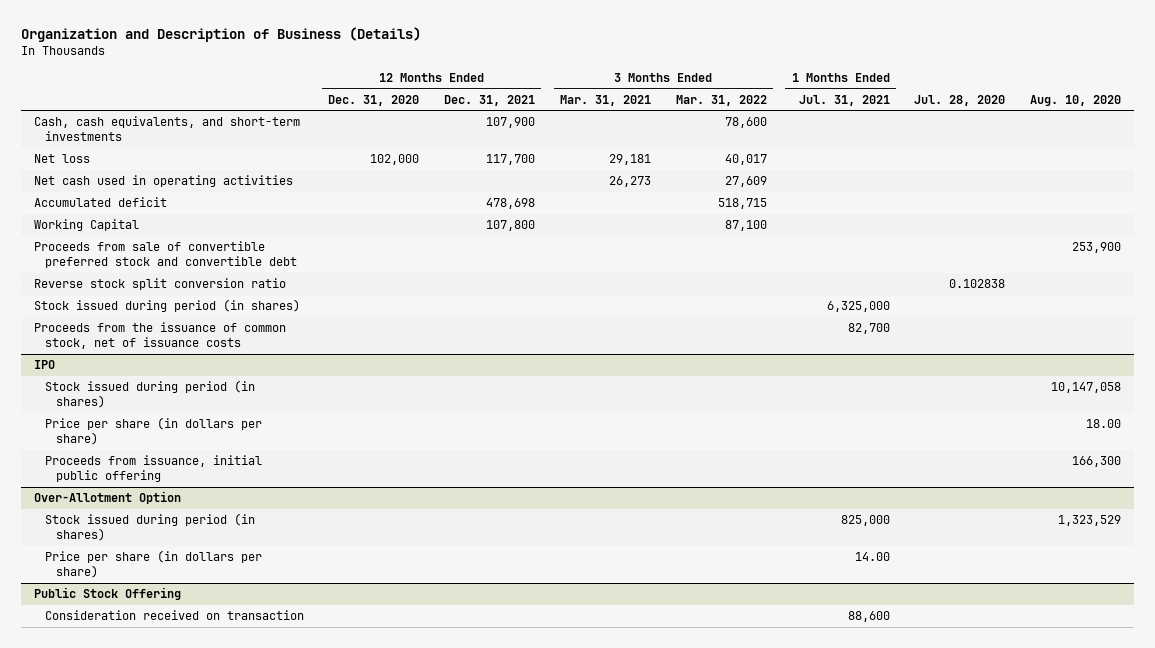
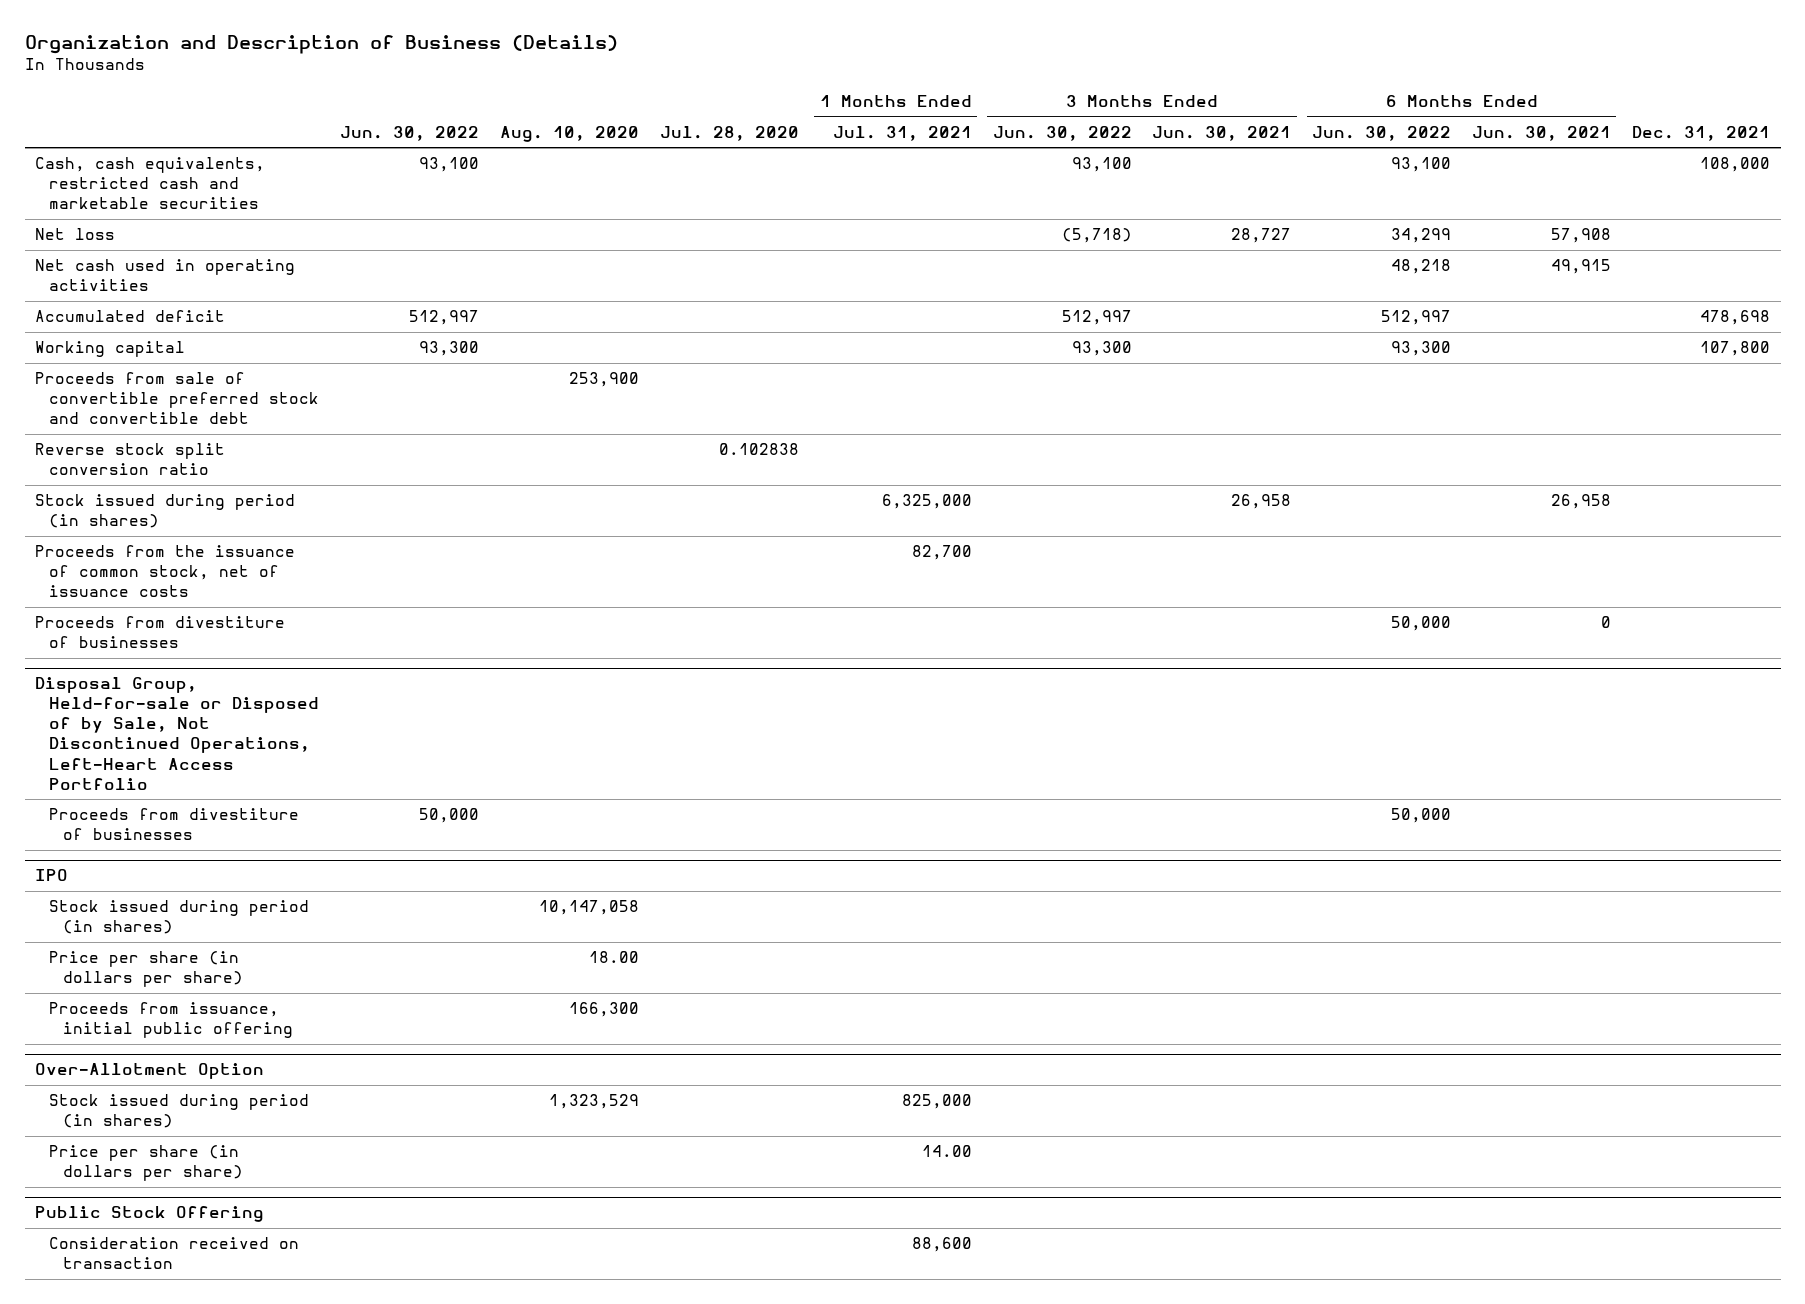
- | 12 Months Ended Dec. 31, 2020 | 12 Months Ended Dec. 31, 2021 | 3 Months Ended Mar. 31, 2021 | 3 Months Ended Mar. 31, 2022 | 1 Months Ended Jul. 31, 2021 | Jul. 28, 2020 | Aug. 10, 2020
+ | Jun. 30, 2022 | Aug. 10, 2020 | Jul. 28, 2020 | 1 Months Ended Jul. 31, 2021 | 3 Months Ended Jun. 30, 2022 | 3 Months Ended Jun. 30, 2021 | 6 Months Ended Jun. 30, 2022 | 6 Months Ended Jun. 30, 2021 | Dec. 31, 2021
- Cash, cash equivalents, and short-term investments | | 107,900 | | 78,600 | | |
+ Cash, cash equivalents, restricted cash and marketable securities | 93,100 | | | | 93,100 | | 93,100 | | 108,000
- Working Capital | | 107,800 | | 87,100 | | |
+ Working capital | 93,300 | | | | 93,300 | | 93,300 | | 107,800
+ Proceeds from divestiture of businesses | | | | | | | 50,000 | 0 |
+ Disposal Group, Held-for-sale or Disposed of by Sale, Not Discontinued Operations, Left-Heart Access Portfolio
+ Proceeds from divestiture of businesses | 50,000 | | | | | | 50,000 | |

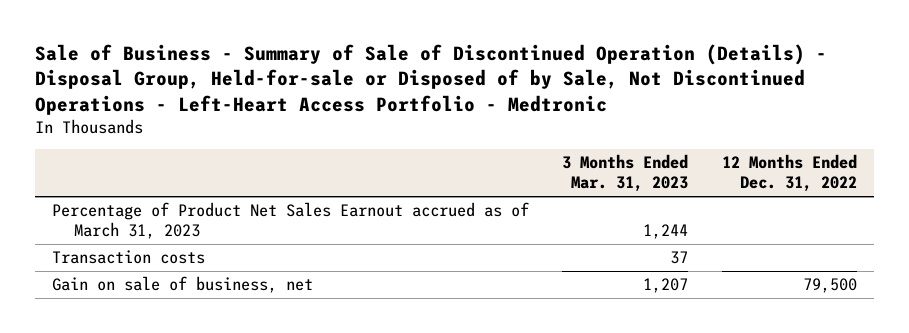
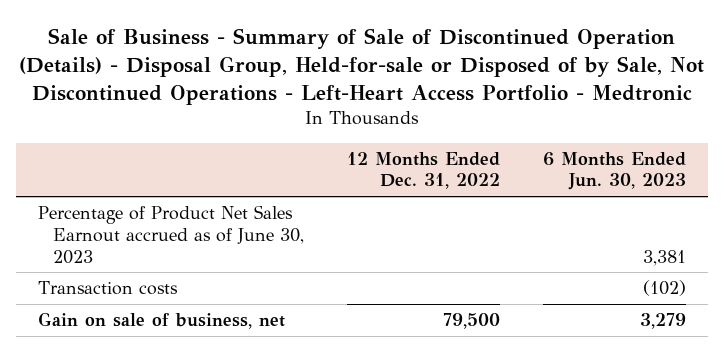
- | 3 Months Ended Mar. 31, 2023 | 12 Months Ended Dec. 31, 2022
+ | 12 Months Ended Dec. 31, 2022 | 6 Months Ended Jun. 30, 2023
- Percentage of Product Net Sales Earnout accrued as of March 31, 2023 | 1,244 |
+ Percentage of Product Net Sales Earnout accrued as of June 30, 2023 | | 3,381

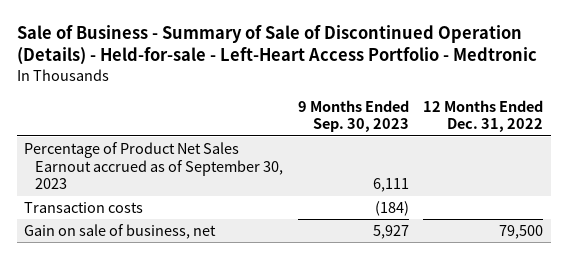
- Sale of Business - Summary of Sale of Discontinued Operation (Details) - Disposal Group, Held-for-sale or Disposed of by Sale, Not Discontinued Operations - Left-Heart Access Portfolio - Medtronic
+ Sale of Business - Summary of Sale of Discontinued Operation (Details) - Held-for-sale - Left-Heart Access Portfolio - Medtronic
- | 12 Months Ended Dec. 31, 2022 | 6 Months Ended Jun. 30, 2023
+ | 9 Months Ended Sep. 30, 2023 | 12 Months Ended Dec. 31, 2022
- Percentage of Product Net Sales Earnout accrued as of June 30, 2023 | | 3,381
+ Percentage of Product Net Sales Earnout accrued as of September 30, 2023 | 6,111 |

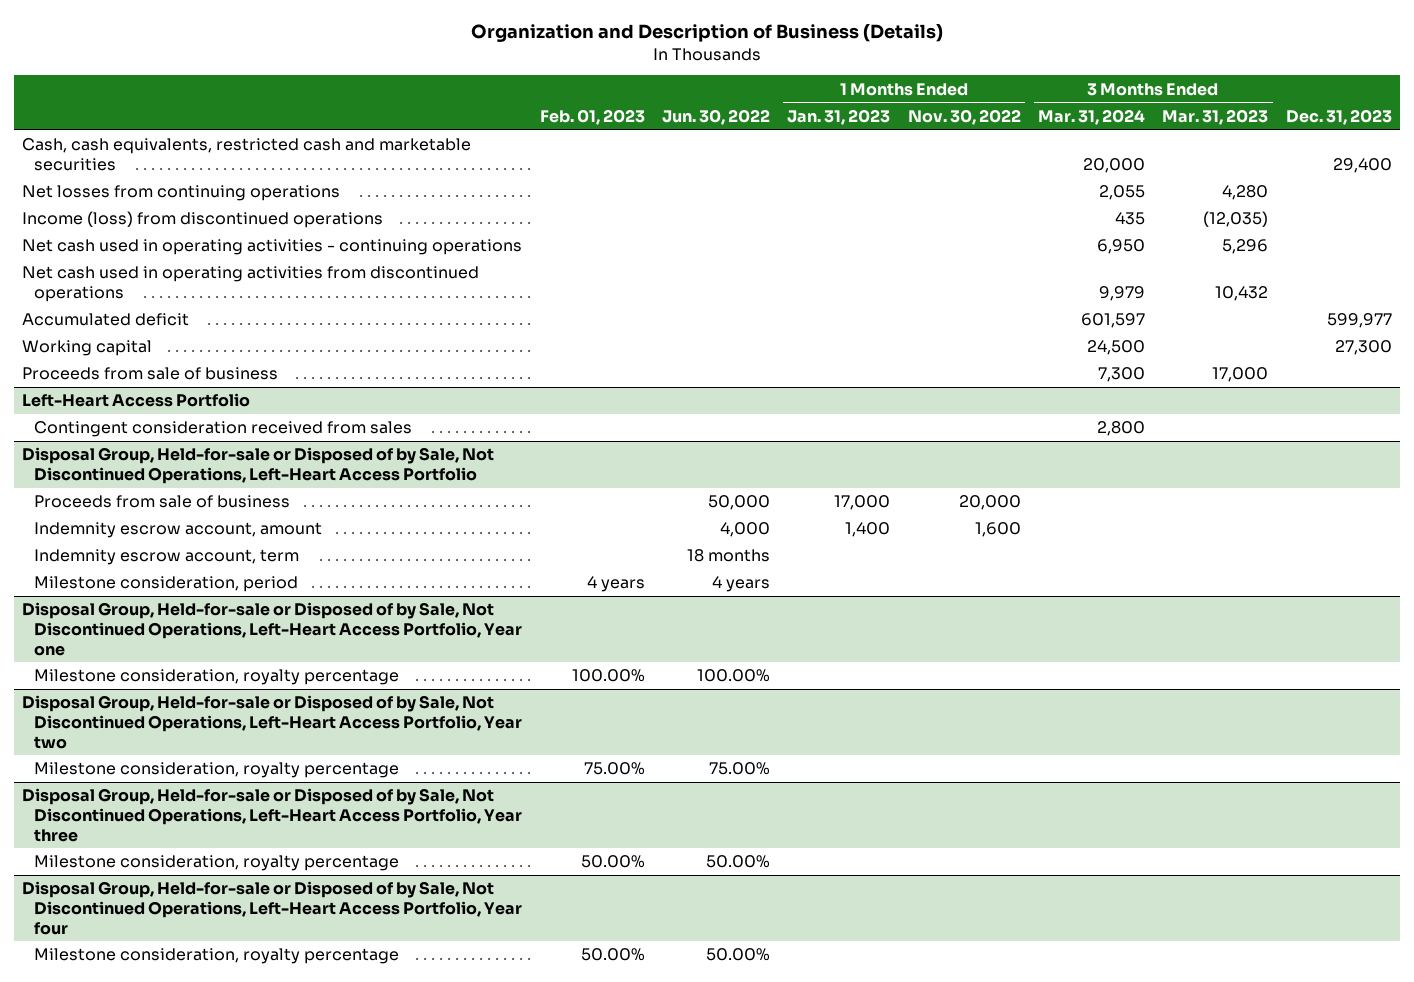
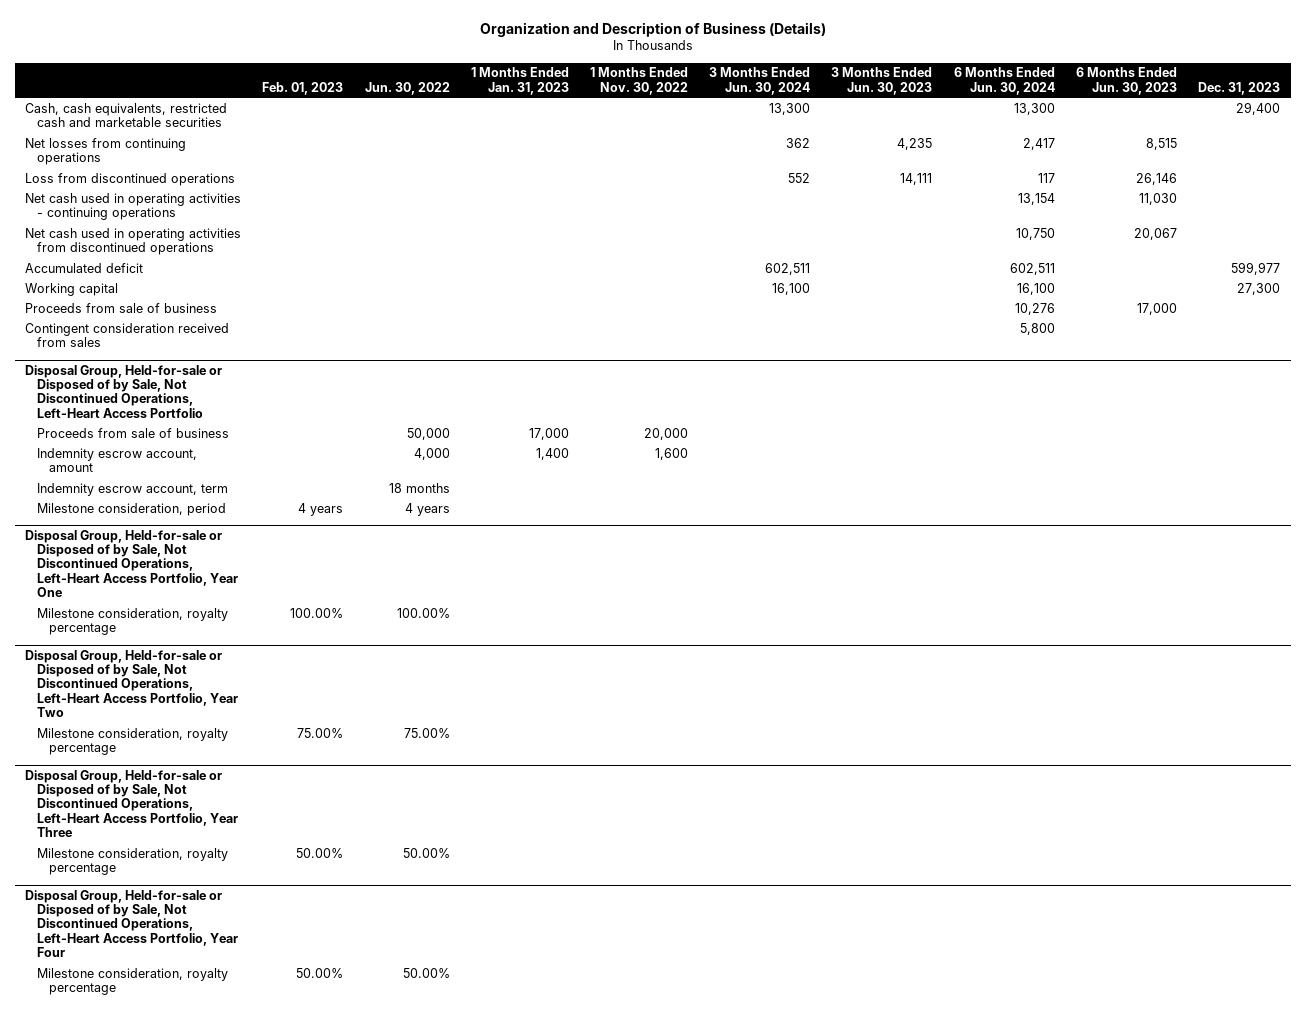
- | Feb. 01, 2023 | Jun. 30, 2022 | 1 Months Ended Jan. 31, 2023 | 1 Months Ended Nov. 30, 2022 | 3 Months Ended Mar. 31, 2024 | 3 Months Ended Mar. 31, 2023 | Dec. 31, 2023
+ | Feb. 01, 2023 | Jun. 30, 2022 | 1 Months Ended Jan. 31, 2023 | 1 Months Ended Nov. 30, 2022 | 3 Months Ended Jun. 30, 2024 | 3 Months Ended Jun. 30, 2023 | 6 Months Ended Jun. 30, 2024 | 6 Months Ended Jun. 30, 2023 | Dec. 31, 2023
- Income (loss) from discontinued operations | | | | | 435 | (12,035) |
+ Loss from discontinued operations | | | | | 552 | 14,111 | 117 | 26,146 |
- Left-Heart Access Portfolio
- Contingent consideration received from sales | | | | | 2,800 | |
+ Contingent consideration received from sales | | | | | | | 5,800 | |
- Disposal Group, Held-for-sale or Disposed of by Sale, Not Discontinued Operations, Left-Heart Access Portfolio, Year one
+ Disposal Group, Held-for-sale or Disposed of by Sale, Not Discontinued Operations, Left-Heart Access Portfolio, Year One
- Disposal Group, Held-for-sale or Disposed of by Sale, Not Discontinued Operations, Left-Heart Access Portfolio, Year two
+ Disposal Group, Held-for-sale or Disposed of by Sale, Not Discontinued Operations, Left-Heart Access Portfolio, Year Two
- Disposal Group, Held-for-sale or Disposed of by Sale, Not Discontinued Operations, Left-Heart Access Portfolio, Year three
+ Disposal Group, Held-for-sale or Disposed of by Sale, Not Discontinued Operations, Left-Heart Access Portfolio, Year Three
- Disposal Group, Held-for-sale or Disposed of by Sale, Not Discontinued Operations, Left-Heart Access Portfolio, Year four
+ Disposal Group, Held-for-sale or Disposed of by Sale, Not Discontinued Operations, Left-Heart Access Portfolio, Year Four

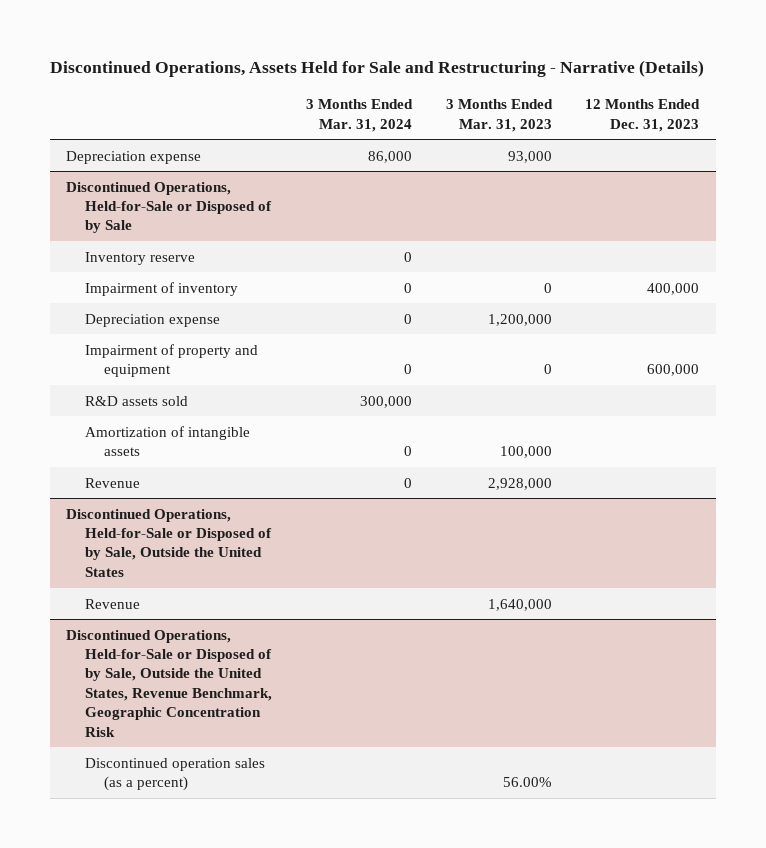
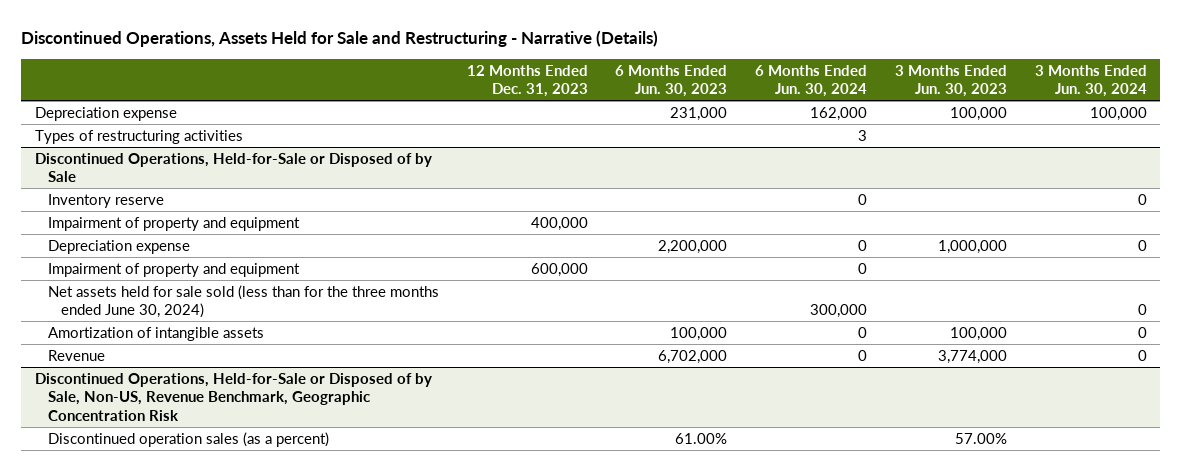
- | 3 Months Ended Mar. 31, 2024 | 3 Months Ended Mar. 31, 2023 | 12 Months Ended Dec. 31, 2023
+ | 12 Months Ended Dec. 31, 2023 | 6 Months Ended Jun. 30, 2023 | 6 Months Ended Jun. 30, 2024 | 3 Months Ended Jun. 30, 2023 | 3 Months Ended Jun. 30, 2024
+ Types of restructuring activities | | | 3 | |
@ Discontinued Operations, Held-for-Sale or Disposed of by Sale
- Impairment of inventory | 0 | 0 | 400,000
+ Impairment of property and equipment | 400,000 | | | |
- R&D assets sold | 300,000 | |
+ Net assets held for sale sold (less than for the three months ended June 30, 2024) | | | 300,000 | | 0
- Discontinued Operations, Held-for-Sale or Disposed of by Sale, Outside the United States
- Revenue | | 1,640,000 |
- Discontinued Operations, Held-for-Sale or Disposed of by Sale, Outside the United States, Revenue Benchmark, Geographic Concentration Risk
+ Discontinued Operations, Held-for-Sale or Disposed of by Sale, Non-US, Revenue Benchmark, Geographic Concentration Risk

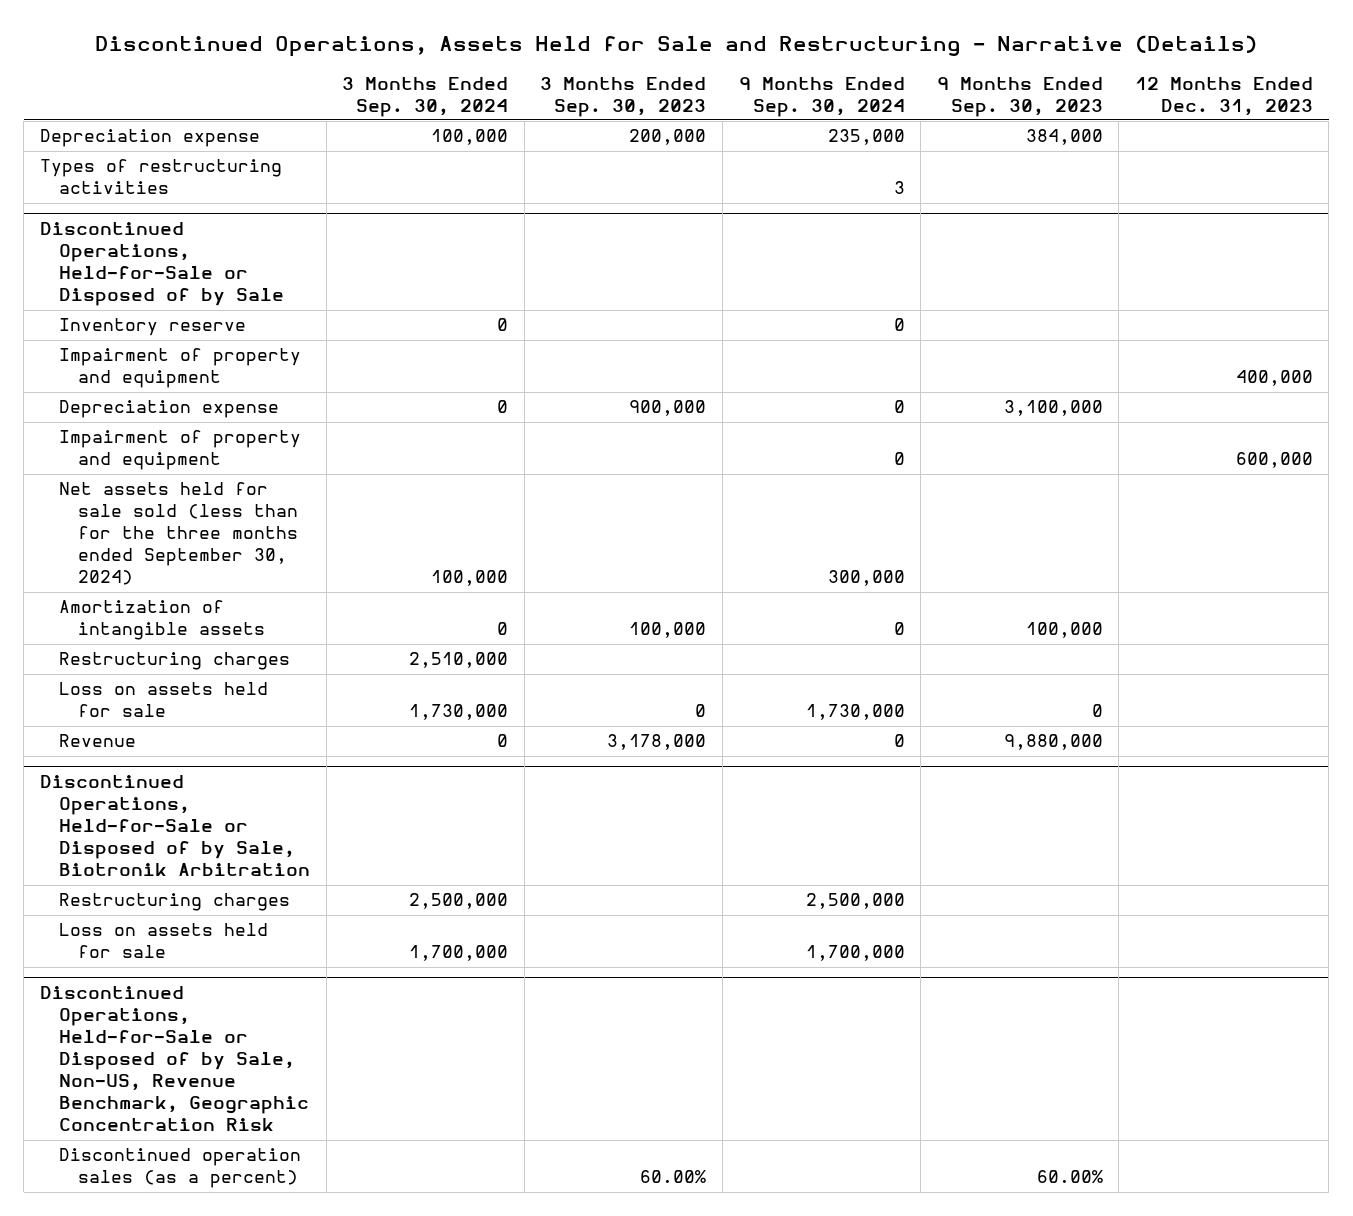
- | 12 Months Ended Dec. 31, 2023 | 6 Months Ended Jun. 30, 2023 | 6 Months Ended Jun. 30, 2024 | 3 Months Ended Jun. 30, 2023 | 3 Months Ended Jun. 30, 2024
+ | 3 Months Ended Sep. 30, 2024 | 3 Months Ended Sep. 30, 2023 | 9 Months Ended Sep. 30, 2024 | 9 Months Ended Sep. 30, 2023 | 12 Months Ended Dec. 31, 2023
@ Discontinued Operations, Held-for-Sale or Disposed of by Sale
- Net assets held for sale sold (less than for the three months ended June 30, 2024) | | | 300,000 | | 0
+ Net assets held for sale sold (less than for the three months ended September 30, 2024) | 100,000 | | 300,000 | |
+ Restructuring charges | 2,510,000 | | | |
+ Loss on assets held for sale | 1,730,000 | 0 | 1,730,000 | 0 |
+ Discontinued Operations, Held-for-Sale or Disposed of by Sale, Biotronik Arbitration
+ Restructuring charges | 2,500,000 | | 2,500,000 | |
+ Loss on assets held for sale | 1,700,000 | | 1,700,000 | |

